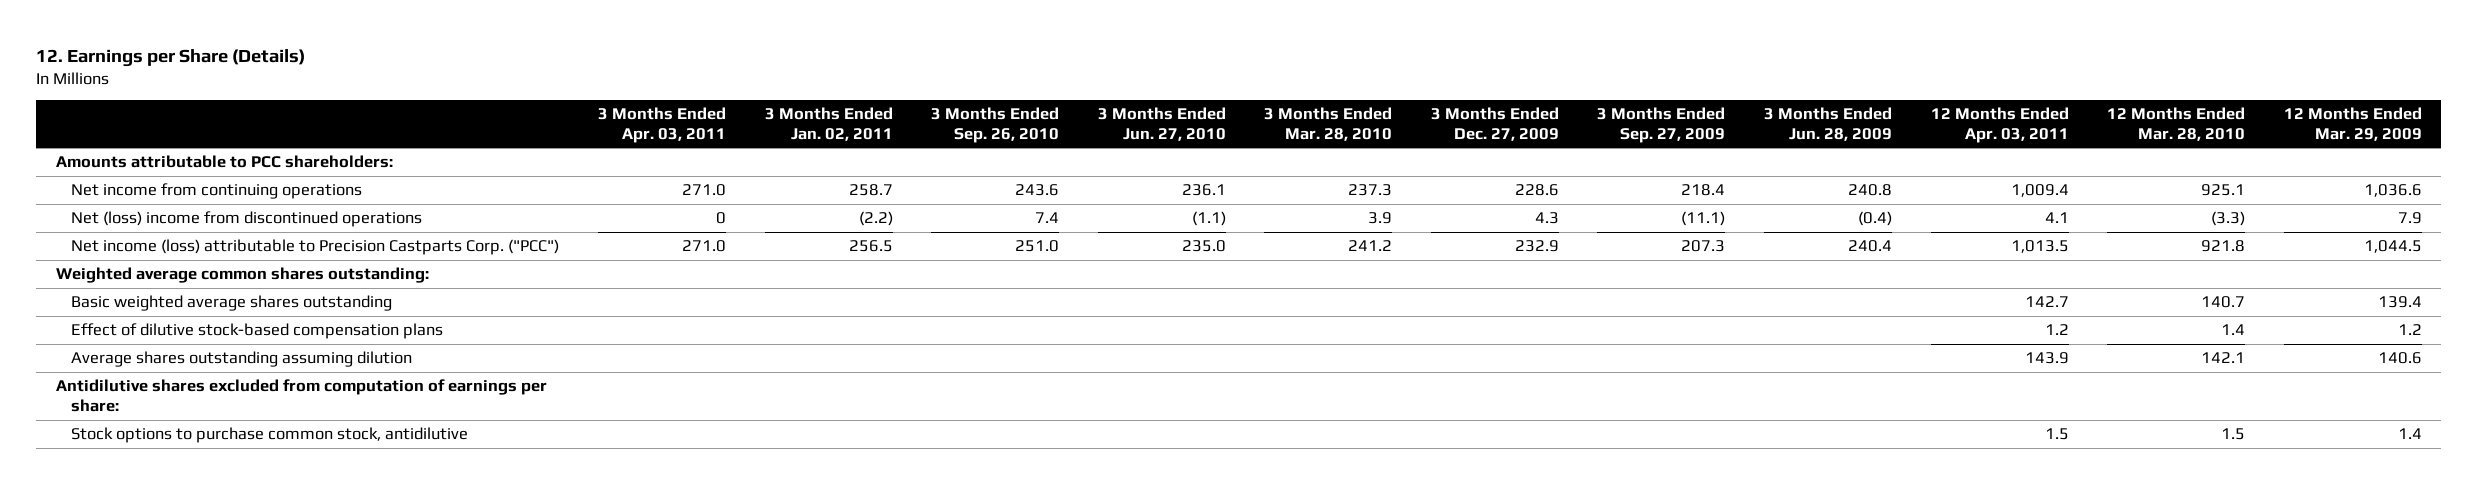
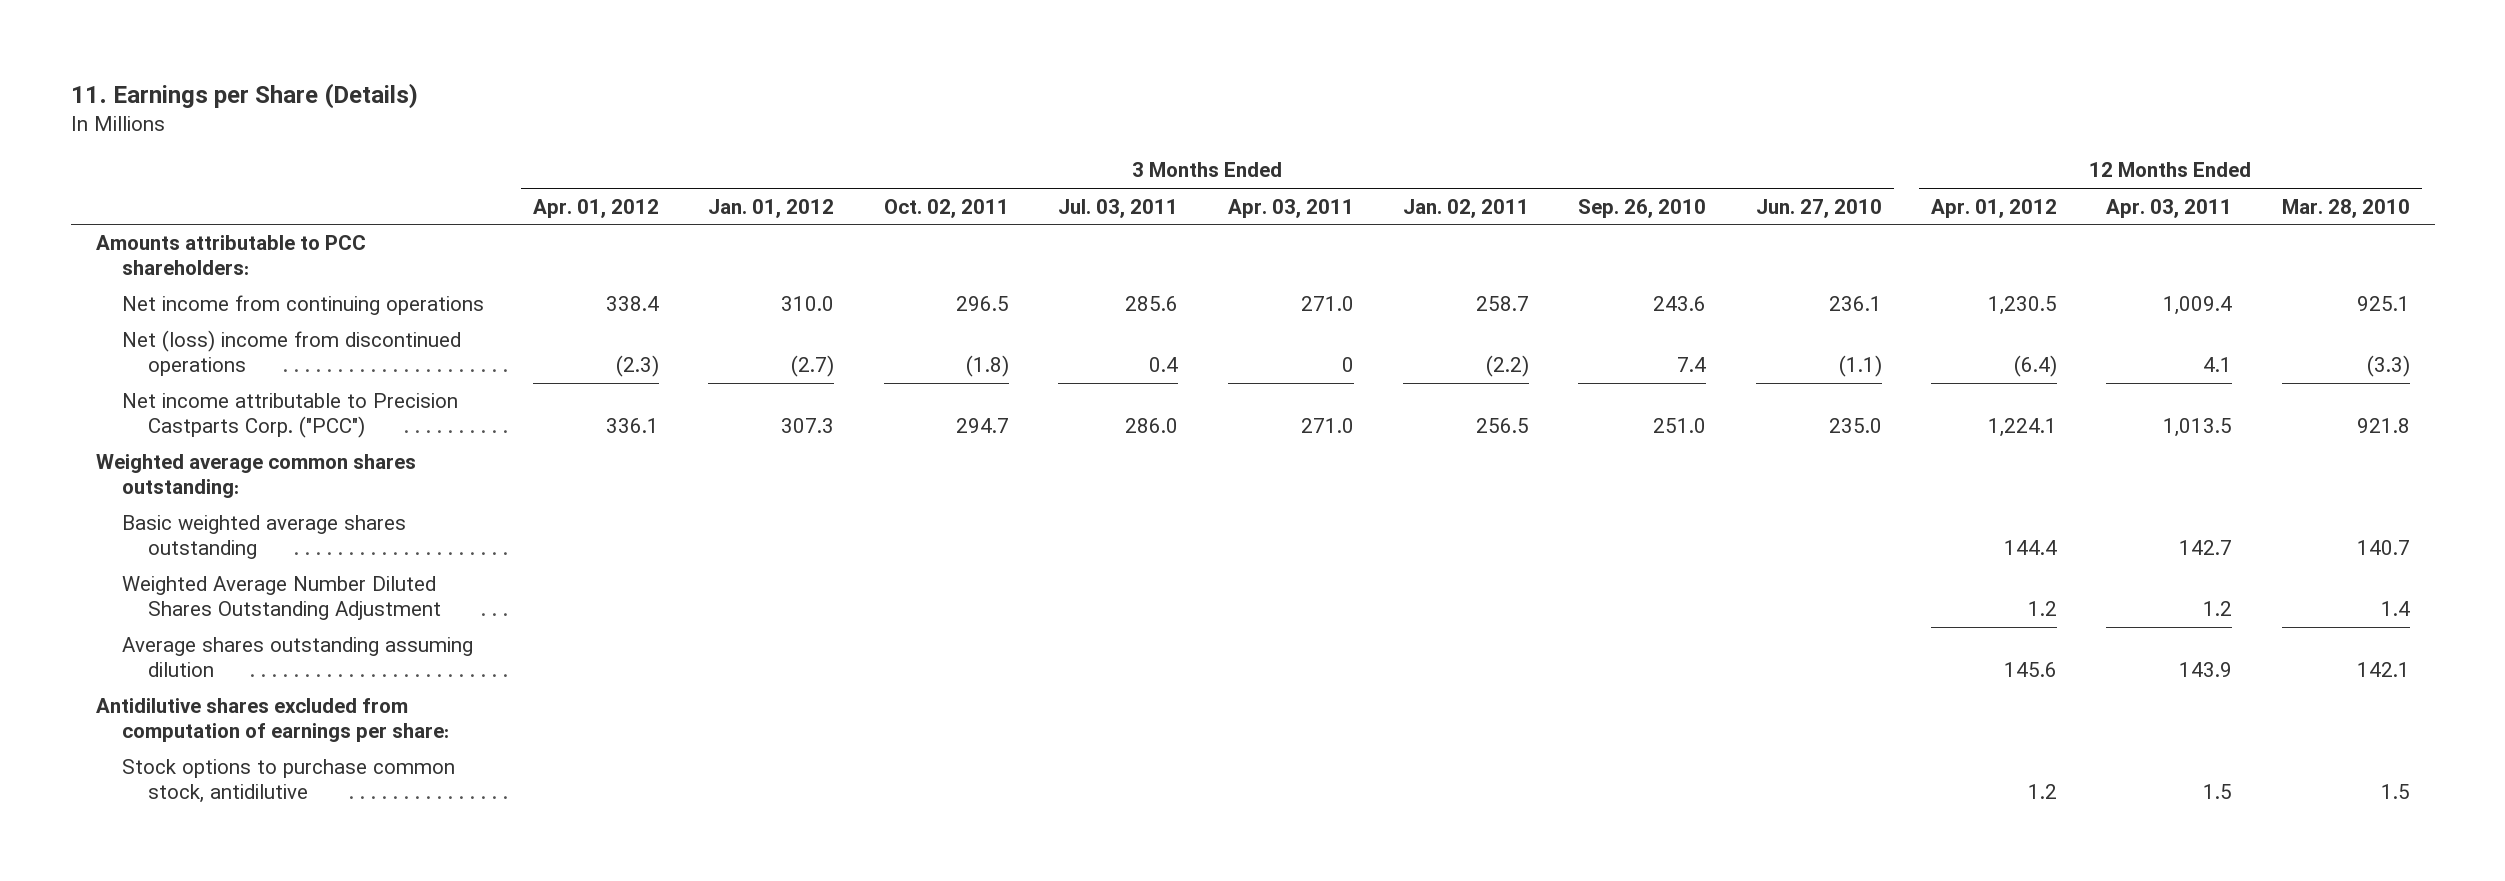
- 12. Earnings per Share (Details)
+ 11. Earnings per Share (Details)
- | 3 Months Ended Apr. 03, 2011 | 3 Months Ended Jan. 02, 2011 | 3 Months Ended Sep. 26, 2010 | 3 Months Ended Jun. 27, 2010 | 3 Months Ended Mar. 28, 2010 | 3 Months Ended Dec. 27, 2009 | 3 Months Ended Sep. 27, 2009 | 3 Months Ended Jun. 28, 2009 | 12 Months Ended Apr. 03, 2011 | 12 Months Ended Mar. 28, 2010 | 12 Months Ended Mar. 29, 2009
+ | 3 Months Ended Apr. 01, 2012 | 3 Months Ended Jan. 01, 2012 | 3 Months Ended Oct. 02, 2011 | 3 Months Ended Jul. 03, 2011 | 3 Months Ended Apr. 03, 2011 | 3 Months Ended Jan. 02, 2011 | 3 Months Ended Sep. 26, 2010 | 3 Months Ended Jun. 27, 2010 | 12 Months Ended Apr. 01, 2012 | 12 Months Ended Apr. 03, 2011 | 12 Months Ended Mar. 28, 2010
- Net income (loss) attributable to Precision Castparts Corp. ("PCC") | 271.0 | 256.5 | 251.0 | 235.0 | 241.2 | 232.9 | 207.3 | 240.4 | 1,013.5 | 921.8 | 1,044.5
+ Net income attributable to Precision Castparts Corp. ("PCC") | 336.1 | 307.3 | 294.7 | 286.0 | 271.0 | 256.5 | 251.0 | 235.0 | 1,224.1 | 1,013.5 | 921.8
- Effect of dilutive stock-based compensation plans | | | | | | | | | 1.2 | 1.4 | 1.2
+ Weighted Average Number Diluted Shares Outstanding Adjustment | | | | | | | | | 1.2 | 1.2 | 1.4

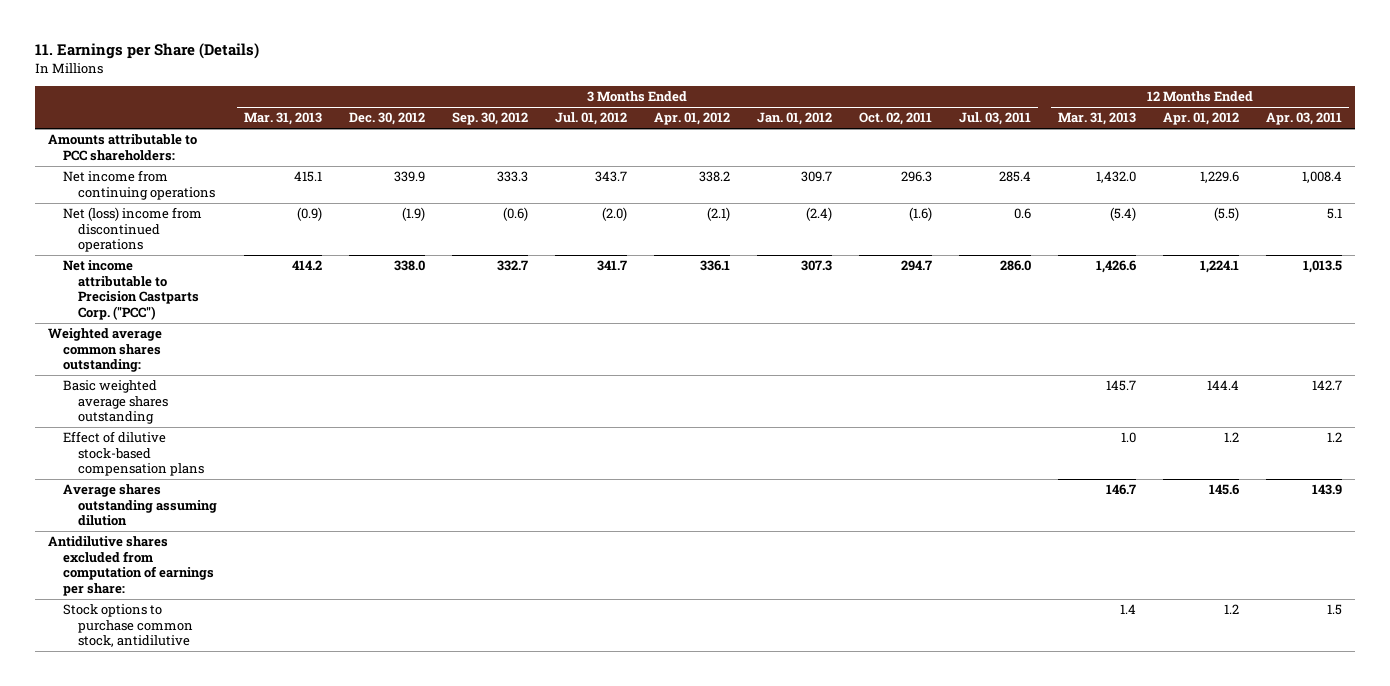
- | 3 Months Ended Apr. 01, 2012 | 3 Months Ended Jan. 01, 2012 | 3 Months Ended Oct. 02, 2011 | 3 Months Ended Jul. 03, 2011 | 3 Months Ended Apr. 03, 2011 | 3 Months Ended Jan. 02, 2011 | 3 Months Ended Sep. 26, 2010 | 3 Months Ended Jun. 27, 2010 | 12 Months Ended Apr. 01, 2012 | 12 Months Ended Apr. 03, 2011 | 12 Months Ended Mar. 28, 2010
+ | 3 Months Ended Mar. 31, 2013 | 3 Months Ended Dec. 30, 2012 | 3 Months Ended Sep. 30, 2012 | 3 Months Ended Jul. 01, 2012 | 3 Months Ended Apr. 01, 2012 | 3 Months Ended Jan. 01, 2012 | 3 Months Ended Oct. 02, 2011 | 3 Months Ended Jul. 03, 2011 | 12 Months Ended Mar. 31, 2013 | 12 Months Ended Apr. 01, 2012 | 12 Months Ended Apr. 03, 2011
- Net income from continuing operations | 338.4 | 310.0 | 296.5 | 285.6 | 271.0 | 258.7 | 243.6 | 236.1 | 1,230.5 | 1,009.4 | 925.1
- Net (loss) income from discontinued operations | (2.3) | (2.7) | (1.8) | 0.4 | 0 | (2.2) | 7.4 | (1.1) | (6.4) | 4.1 | (3.3)
+ Net income from continuing operations | 415.1 | 339.9 | 333.3 | 343.7 | 338.2 | 309.7 | 296.3 | 285.4 | 1,432.0 | 1,229.6 | 1,008.4
+ Net (loss) income from discontinued operations | (0.9) | (1.9) | (0.6) | (2.0) | (2.1) | (2.4) | (1.6) | 0.6 | (5.4) | (5.5) | 5.1
- Weighted Average Number Diluted Shares Outstanding Adjustment | | | | | | | | | 1.2 | 1.2 | 1.4
+ Effect of dilutive stock-based compensation plans | | | | | | | | | 1.0 | 1.2 | 1.2

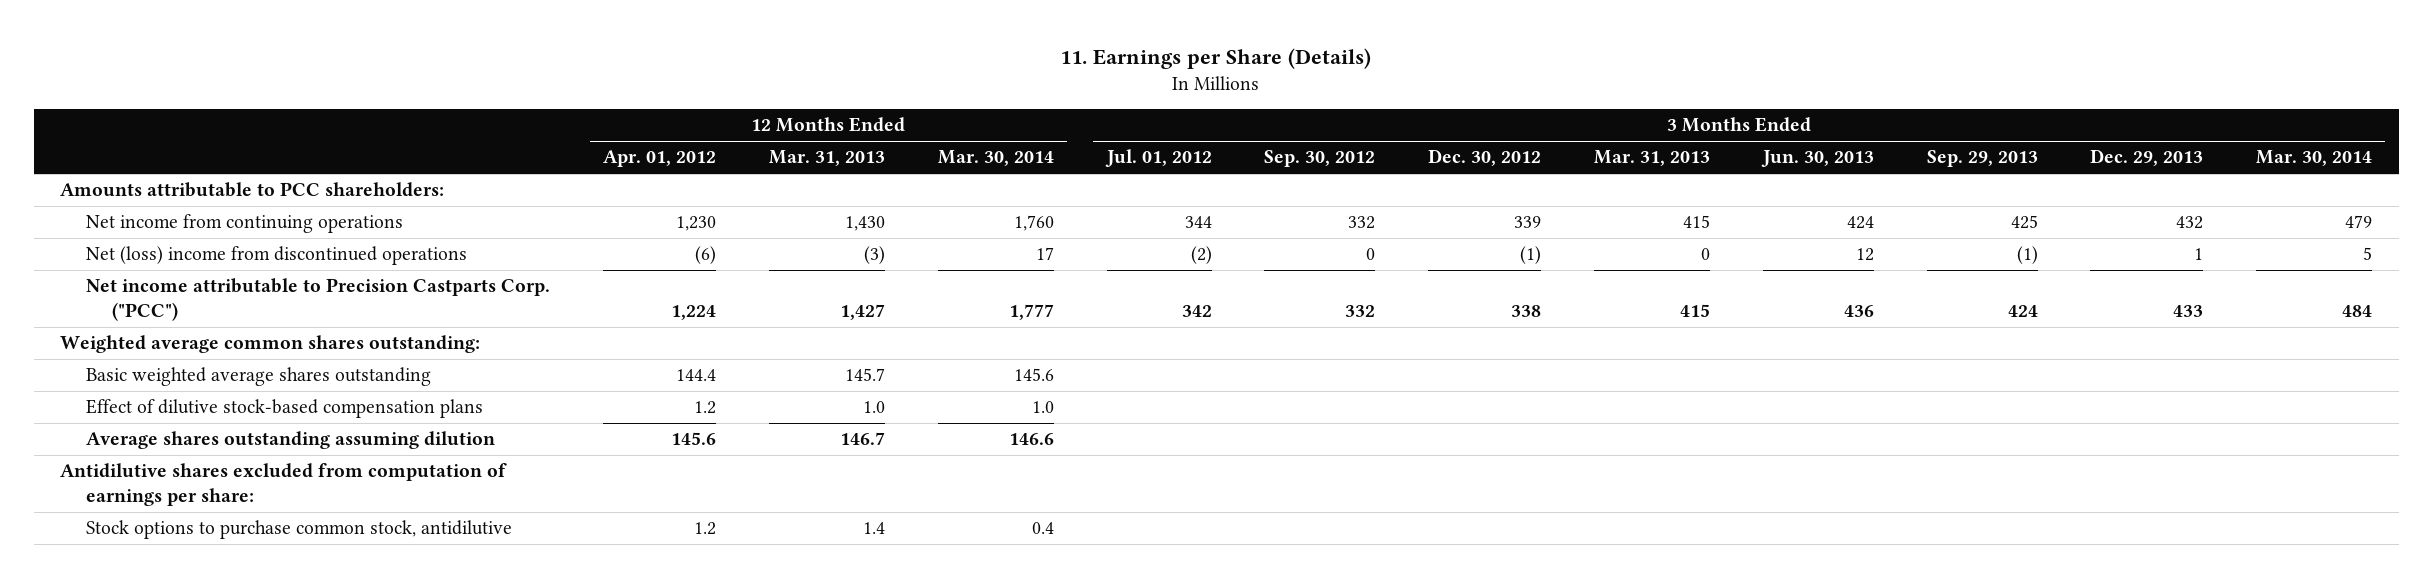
- | 3 Months Ended Mar. 31, 2013 | 3 Months Ended Dec. 30, 2012 | 3 Months Ended Sep. 30, 2012 | 3 Months Ended Jul. 01, 2012 | 3 Months Ended Apr. 01, 2012 | 3 Months Ended Jan. 01, 2012 | 3 Months Ended Oct. 02, 2011 | 3 Months Ended Jul. 03, 2011 | 12 Months Ended Mar. 31, 2013 | 12 Months Ended Apr. 01, 2012 | 12 Months Ended Apr. 03, 2011
+ | 12 Months Ended Apr. 01, 2012 | 12 Months Ended Mar. 31, 2013 | 12 Months Ended Mar. 30, 2014 | 3 Months Ended Jul. 01, 2012 | 3 Months Ended Sep. 30, 2012 | 3 Months Ended Dec. 30, 2012 | 3 Months Ended Mar. 31, 2013 | 3 Months Ended Jun. 30, 2013 | 3 Months Ended Sep. 29, 2013 | 3 Months Ended Dec. 29, 2013 | 3 Months Ended Mar. 30, 2014
- Net income from continuing operations | 415.1 | 339.9 | 333.3 | 343.7 | 338.2 | 309.7 | 296.3 | 285.4 | 1,432.0 | 1,229.6 | 1,008.4
- Net (loss) income from discontinued operations | (0.9) | (1.9) | (0.6) | (2.0) | (2.1) | (2.4) | (1.6) | 0.6 | (5.4) | (5.5) | 5.1
- Net income attributable to Precision Castparts Corp. ("PCC") | 414.2 | 338.0 | 332.7 | 341.7 | 336.1 | 307.3 | 294.7 | 286.0 | 1,426.6 | 1,224.1 | 1,013.5
+ Net income from continuing operations | 1,230 | 1,430 | 1,760 | 344 | 332 | 339 | 415 | 424 | 425 | 432 | 479
+ Net (loss) income from discontinued operations | (6) | (3) | 17 | (2) | 0 | (1) | 0 | 12 | (1) | 1 | 5
+ Net income attributable to Precision Castparts Corp. ("PCC") | 1,224 | 1,427 | 1,777 | 342 | 332 | 338 | 415 | 436 | 424 | 433 | 484

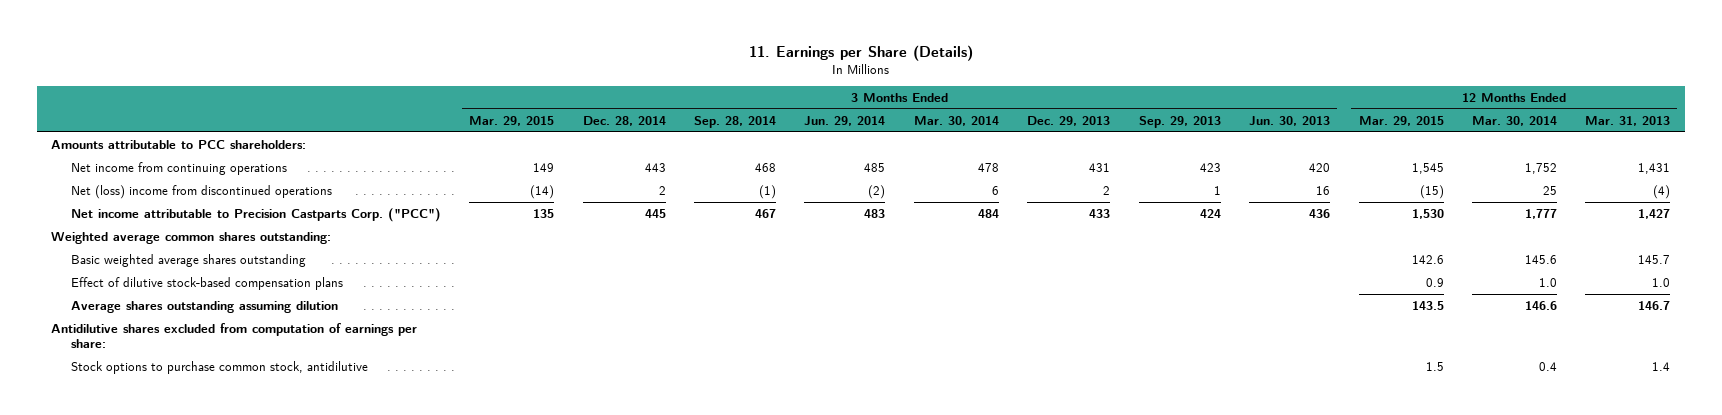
- | 12 Months Ended Apr. 01, 2012 | 12 Months Ended Mar. 31, 2013 | 12 Months Ended Mar. 30, 2014 | 3 Months Ended Jul. 01, 2012 | 3 Months Ended Sep. 30, 2012 | 3 Months Ended Dec. 30, 2012 | 3 Months Ended Mar. 31, 2013 | 3 Months Ended Jun. 30, 2013 | 3 Months Ended Sep. 29, 2013 | 3 Months Ended Dec. 29, 2013 | 3 Months Ended Mar. 30, 2014
+ | 3 Months Ended Mar. 29, 2015 | 3 Months Ended Dec. 28, 2014 | 3 Months Ended Sep. 28, 2014 | 3 Months Ended Jun. 29, 2014 | 3 Months Ended Mar. 30, 2014 | 3 Months Ended Dec. 29, 2013 | 3 Months Ended Sep. 29, 2013 | 3 Months Ended Jun. 30, 2013 | 12 Months Ended Mar. 29, 2015 | 12 Months Ended Mar. 30, 2014 | 12 Months Ended Mar. 31, 2013
- Net income from continuing operations | 1,230 | 1,430 | 1,760 | 344 | 332 | 339 | 415 | 424 | 425 | 432 | 479
- Net (loss) income from discontinued operations | (6) | (3) | 17 | (2) | 0 | (1) | 0 | 12 | (1) | 1 | 5
+ Net income from continuing operations | 149 | 443 | 468 | 485 | 478 | 431 | 423 | 420 | 1,545 | 1,752 | 1,431
+ Net (loss) income from discontinued operations | (14) | 2 | (1) | (2) | 6 | 2 | 1 | 16 | (15) | 25 | (4)

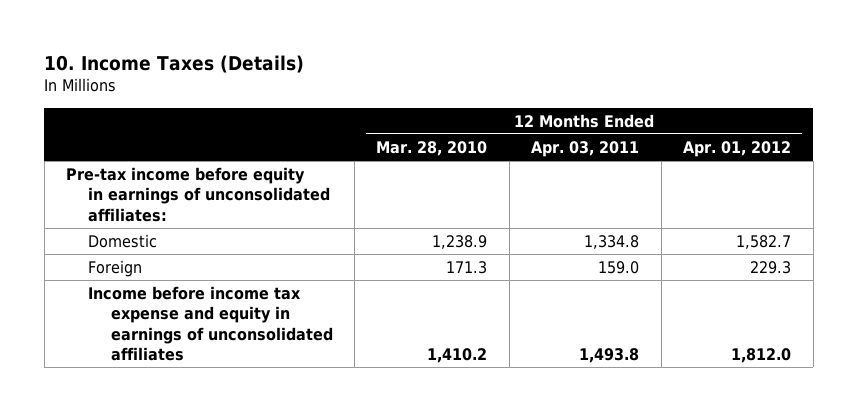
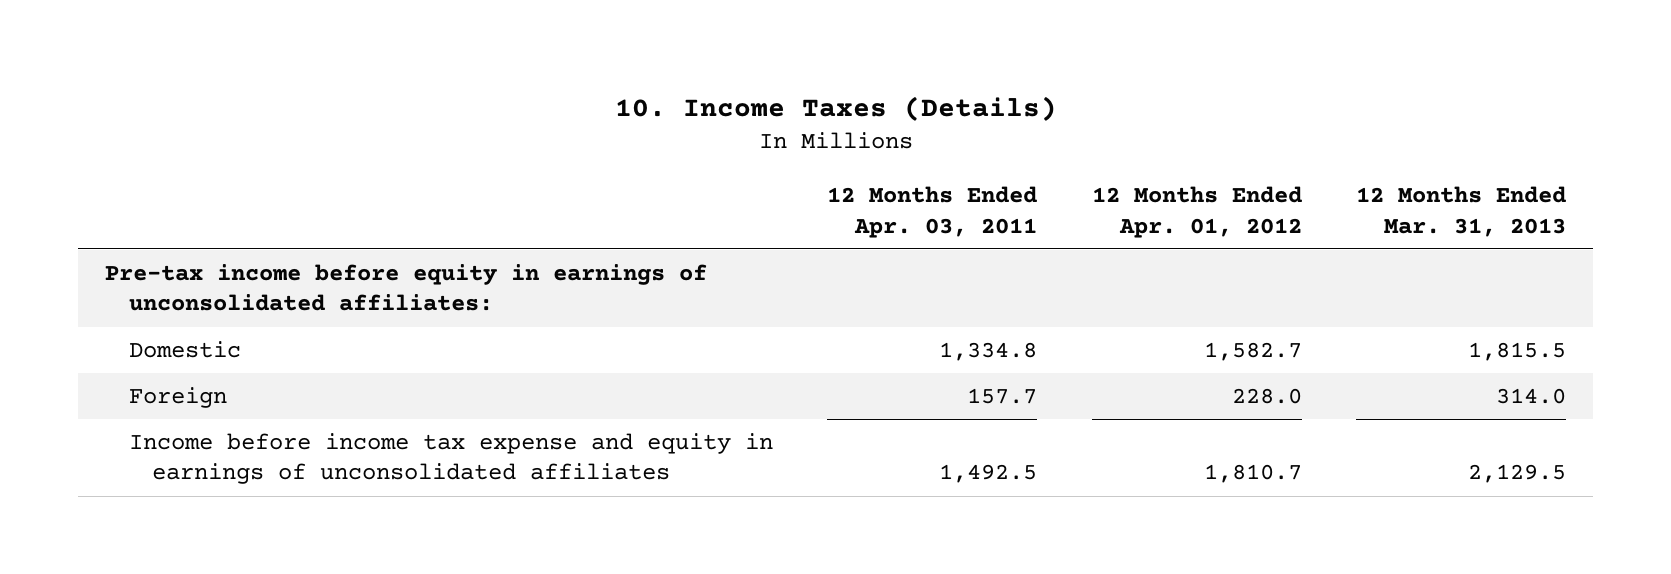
- | 12 Months Ended Mar. 28, 2010 | 12 Months Ended Apr. 03, 2011 | 12 Months Ended Apr. 01, 2012
+ | 12 Months Ended Apr. 03, 2011 | 12 Months Ended Apr. 01, 2012 | 12 Months Ended Mar. 31, 2013
- Foreign | 171.3 | 159.0 | 229.3
- Income before income tax expense and equity in earnings of unconsolidated affiliates | 1,410.2 | 1,493.8 | 1,812.0
+ Foreign | 157.7 | 228.0 | 314.0
+ Income before income tax expense and equity in earnings of unconsolidated affiliates | 1,492.5 | 1,810.7 | 2,129.5

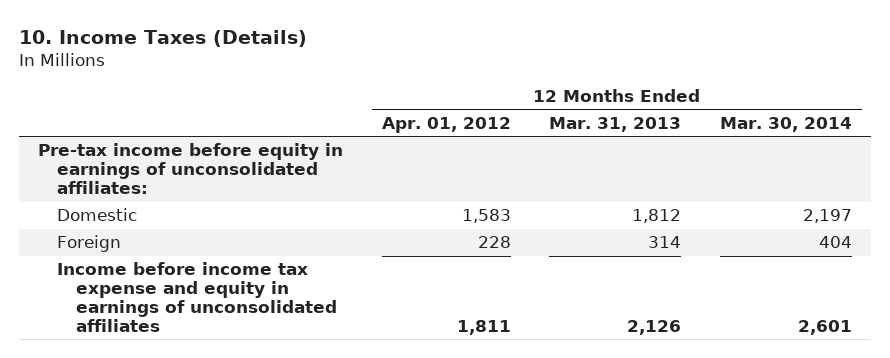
- | 12 Months Ended Apr. 03, 2011 | 12 Months Ended Apr. 01, 2012 | 12 Months Ended Mar. 31, 2013
+ | 12 Months Ended Apr. 01, 2012 | 12 Months Ended Mar. 31, 2013 | 12 Months Ended Mar. 30, 2014
- Domestic | 1,334.8 | 1,582.7 | 1,815.5
- Foreign | 157.7 | 228.0 | 314.0
- Income before income tax expense and equity in earnings of unconsolidated affiliates | 1,492.5 | 1,810.7 | 2,129.5
+ Domestic | 1,583 | 1,812 | 2,197
+ Foreign | 228 | 314 | 404
+ Income before income tax expense and equity in earnings of unconsolidated affiliates | 1,811 | 2,126 | 2,601

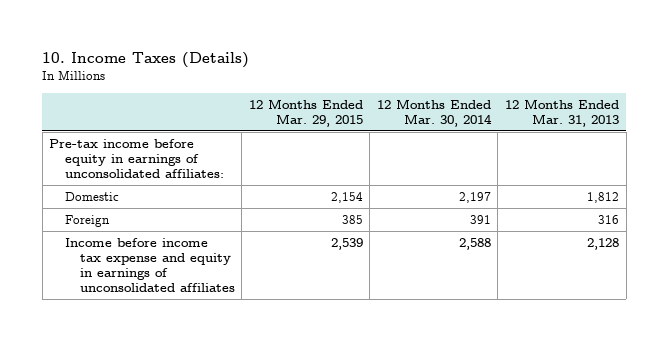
- | 12 Months Ended Apr. 01, 2012 | 12 Months Ended Mar. 31, 2013 | 12 Months Ended Mar. 30, 2014
+ | 12 Months Ended Mar. 29, 2015 | 12 Months Ended Mar. 30, 2014 | 12 Months Ended Mar. 31, 2013
- Foreign | 228 | 314 | 404
- Income before income tax expense and equity in earnings of unconsolidated affiliates | 1,811 | 2,126 | 2,601
+ Foreign | 385 | 391 | 316
+ Income before income tax expense and equity in earnings of unconsolidated affiliates | 2,539 | 2,588 | 2,128

